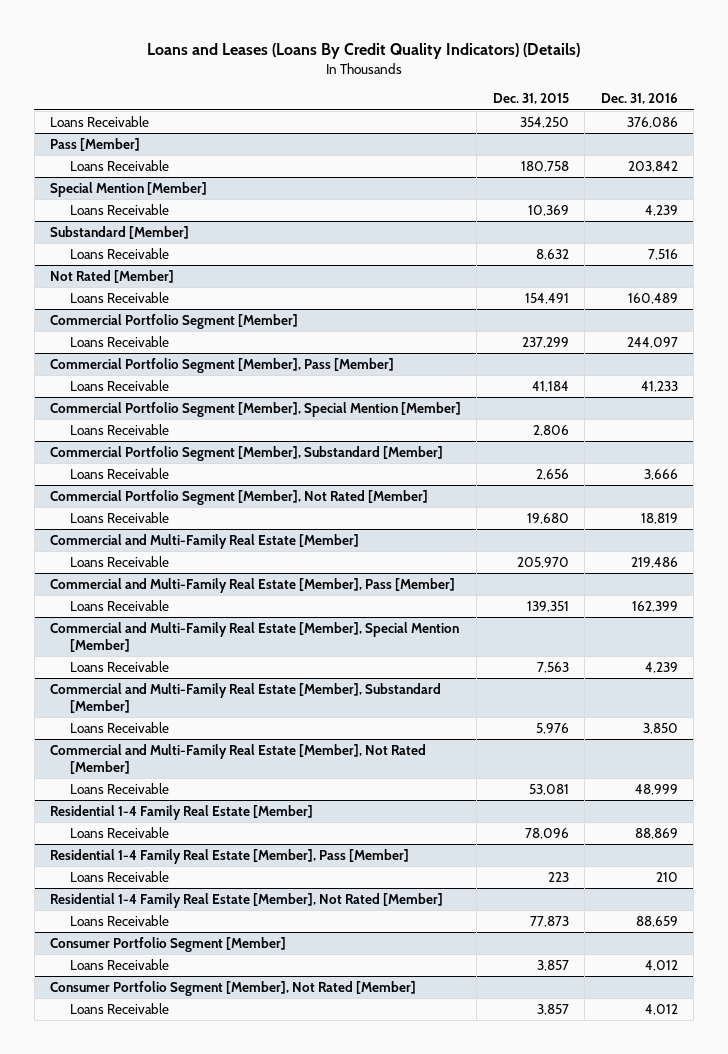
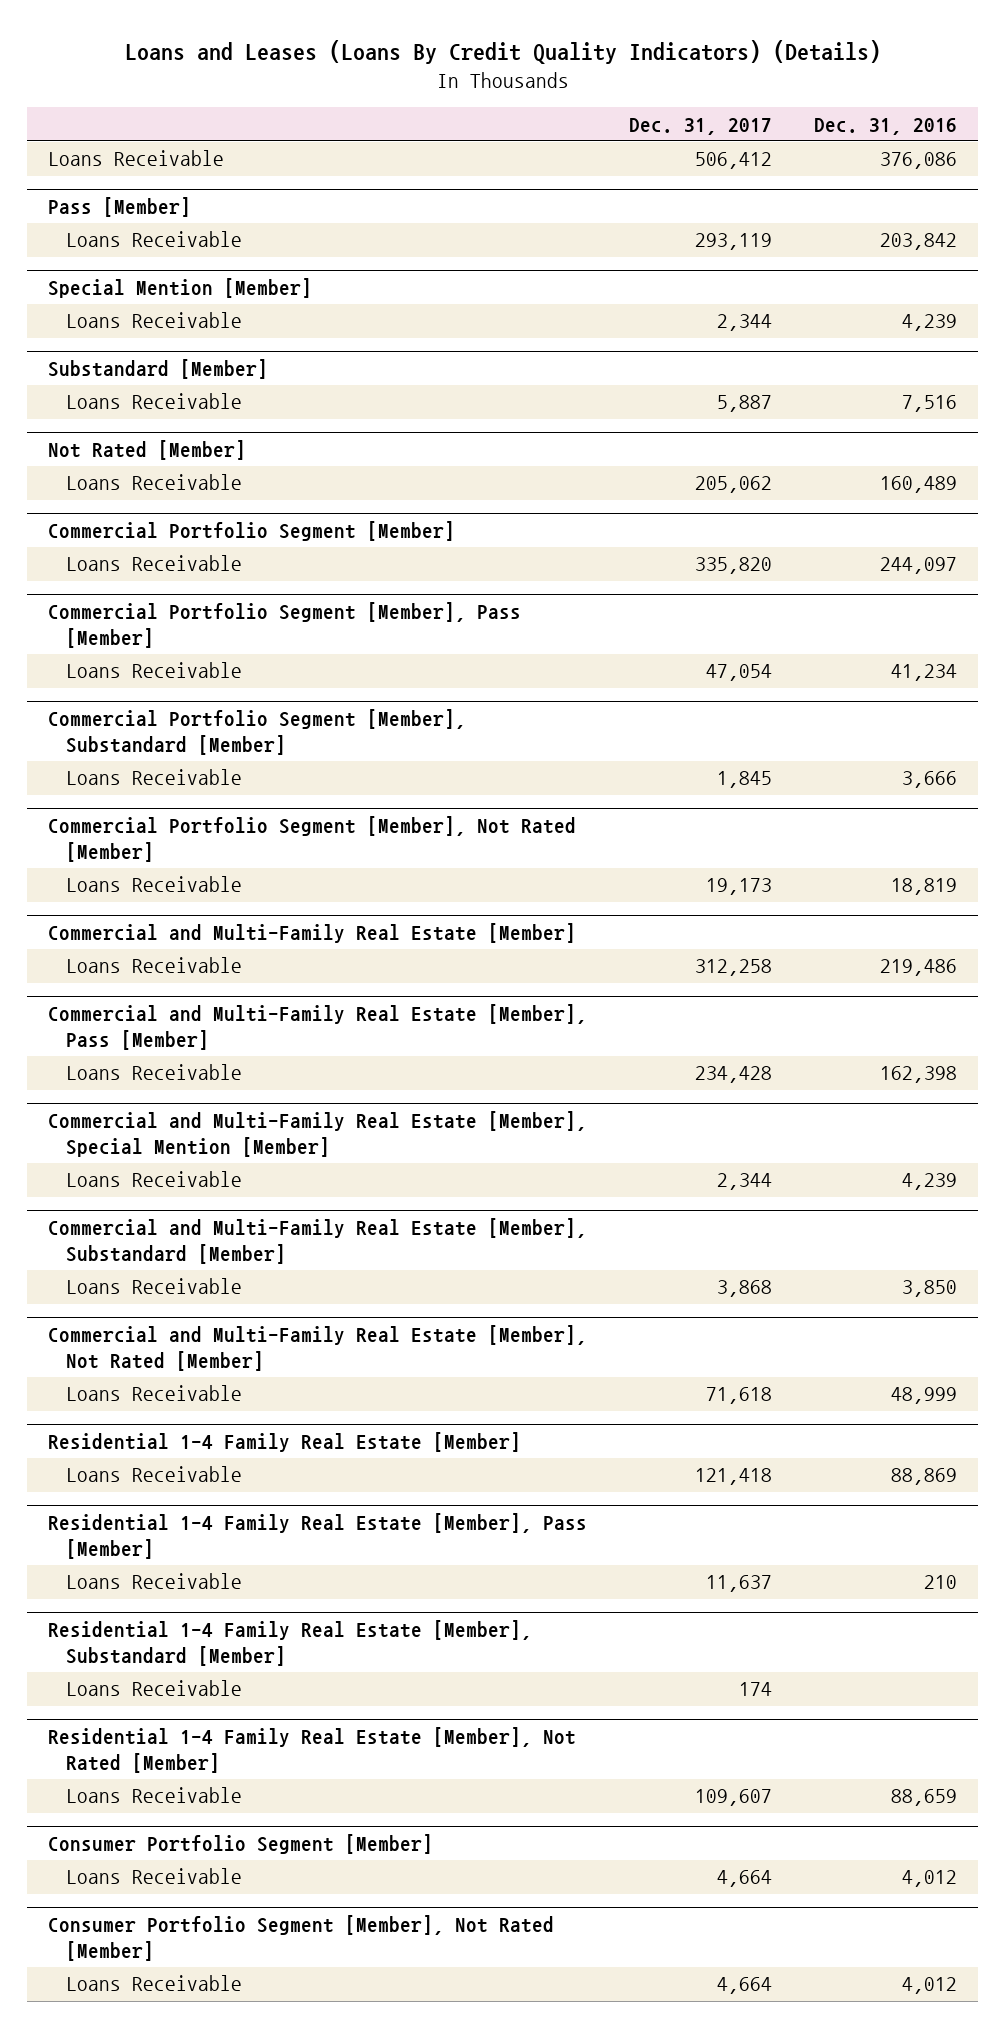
- | Dec. 31, 2015 | Dec. 31, 2016
+ | Dec. 31, 2017 | Dec. 31, 2016
@ Commercial Portfolio Segment [Member], Pass [Member]
- Loans Receivable | 41,184 | 41,233
- Commercial Portfolio Segment [Member], Special Mention [Member]
- Loans Receivable | 2,806 |
@ Commercial Portfolio Segment [Member], Pass [Member]
+ Loans Receivable | 47,054 | 41,234
@ Commercial and Multi-Family Real Estate [Member], Pass [Member]
- Loans Receivable | 139,351 | 162,399
+ Loans Receivable | 234,428 | 162,398
+ Residential 1-4 Family Real Estate [Member], Substandard [Member]
+ Loans Receivable | 174 |

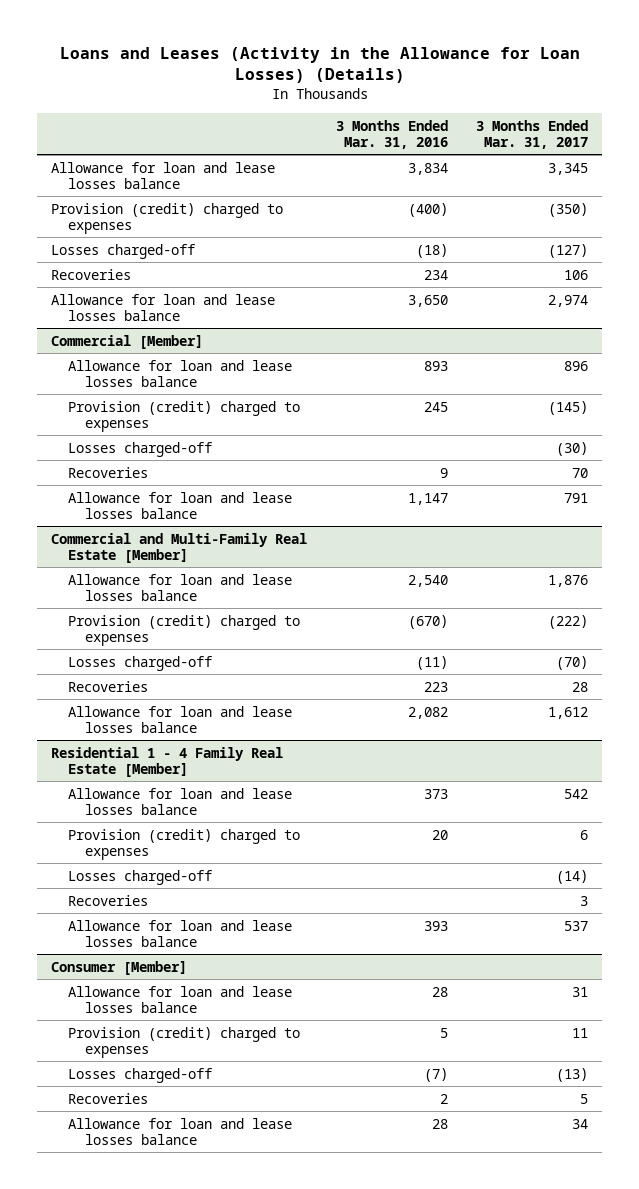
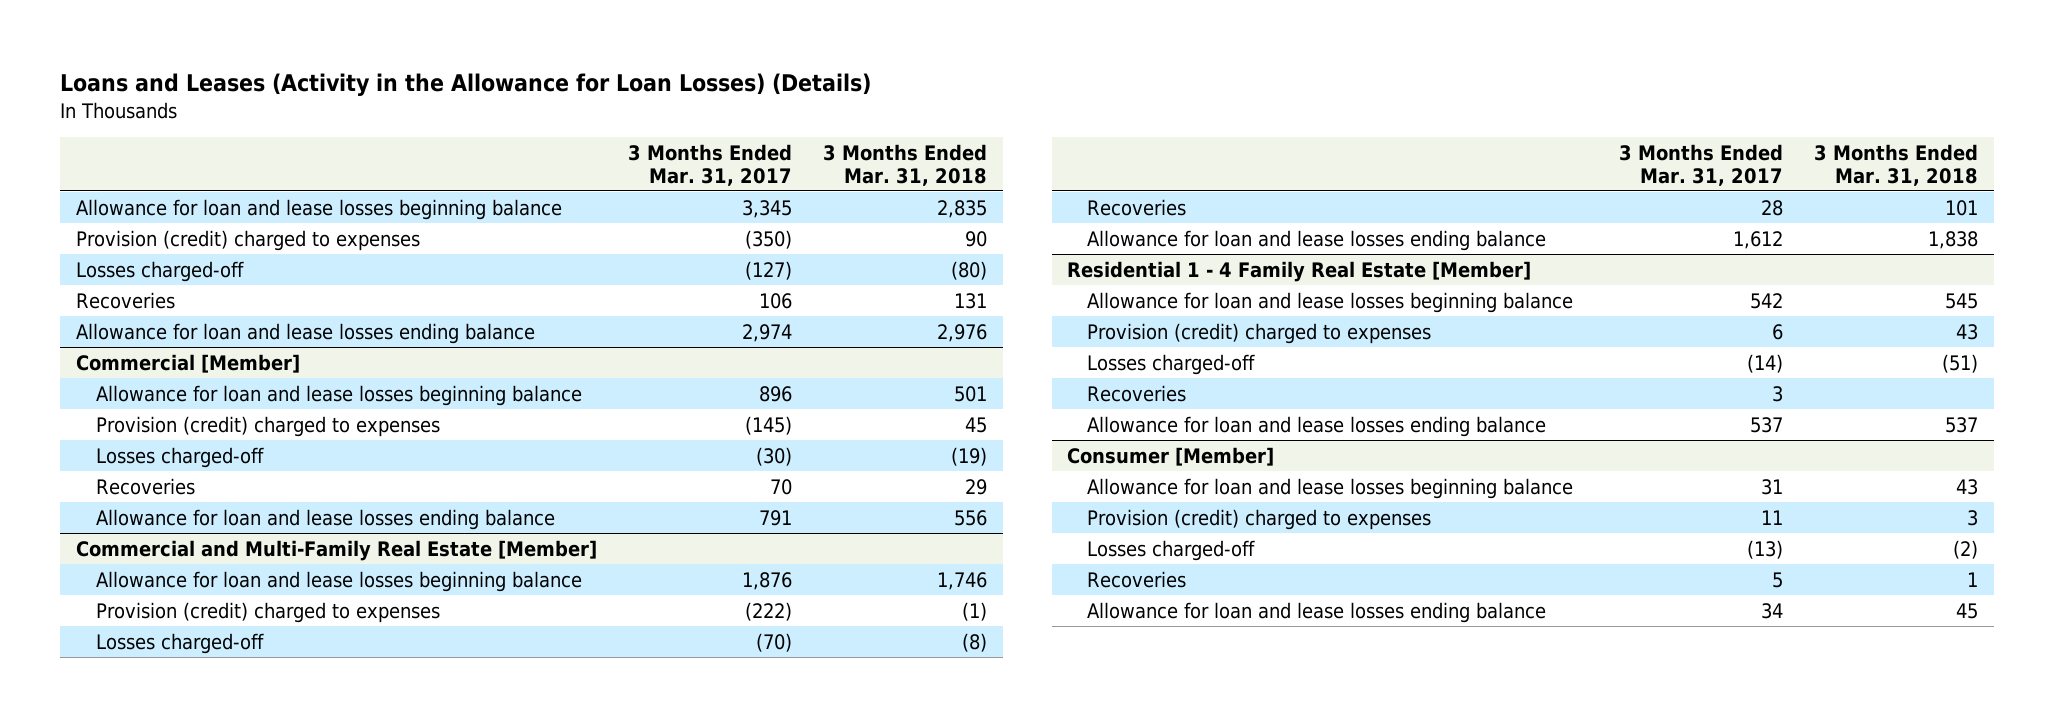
- | 3 Months Ended Mar. 31, 2016 | 3 Months Ended Mar. 31, 2017
+ | 3 Months Ended Mar. 31, 2017 | 3 Months Ended Mar. 31, 2018
- Allowance for loan and lease losses balance | 3,834 | 3,345
+ Allowance for loan and lease losses beginning balance | 3,345 | 2,835
- Allowance for loan and lease losses balance | 3,650 | 2,974
+ Allowance for loan and lease losses ending balance | 2,974 | 2,976
@ Commercial [Member]
- Allowance for loan and lease losses balance | 893 | 896
+ Allowance for loan and lease losses beginning balance | 896 | 501
- Allowance for loan and lease losses balance | 1,147 | 791
+ Allowance for loan and lease losses ending balance | 791 | 556
@ Commercial and Multi-Family Real Estate [Member]
- Allowance for loan and lease losses balance | 2,540 | 1,876
+ Allowance for loan and lease losses beginning balance | 1,876 | 1,746
- Allowance for loan and lease losses balance | 2,082 | 1,612
+ Allowance for loan and lease losses ending balance | 1,612 | 1,838
@ Residential 1 - 4 Family Real Estate [Member]
- Allowance for loan and lease losses balance | 373 | 542
+ Allowance for loan and lease losses beginning balance | 542 | 545
- Allowance for loan and lease losses balance | 393 | 537
+ Allowance for loan and lease losses ending balance | 537 | 537
@ Consumer [Member]
- Allowance for loan and lease losses balance | 28 | 31
+ Allowance for loan and lease losses beginning balance | 31 | 43
- Allowance for loan and lease losses balance | 28 | 34
+ Allowance for loan and lease losses ending balance | 34 | 45

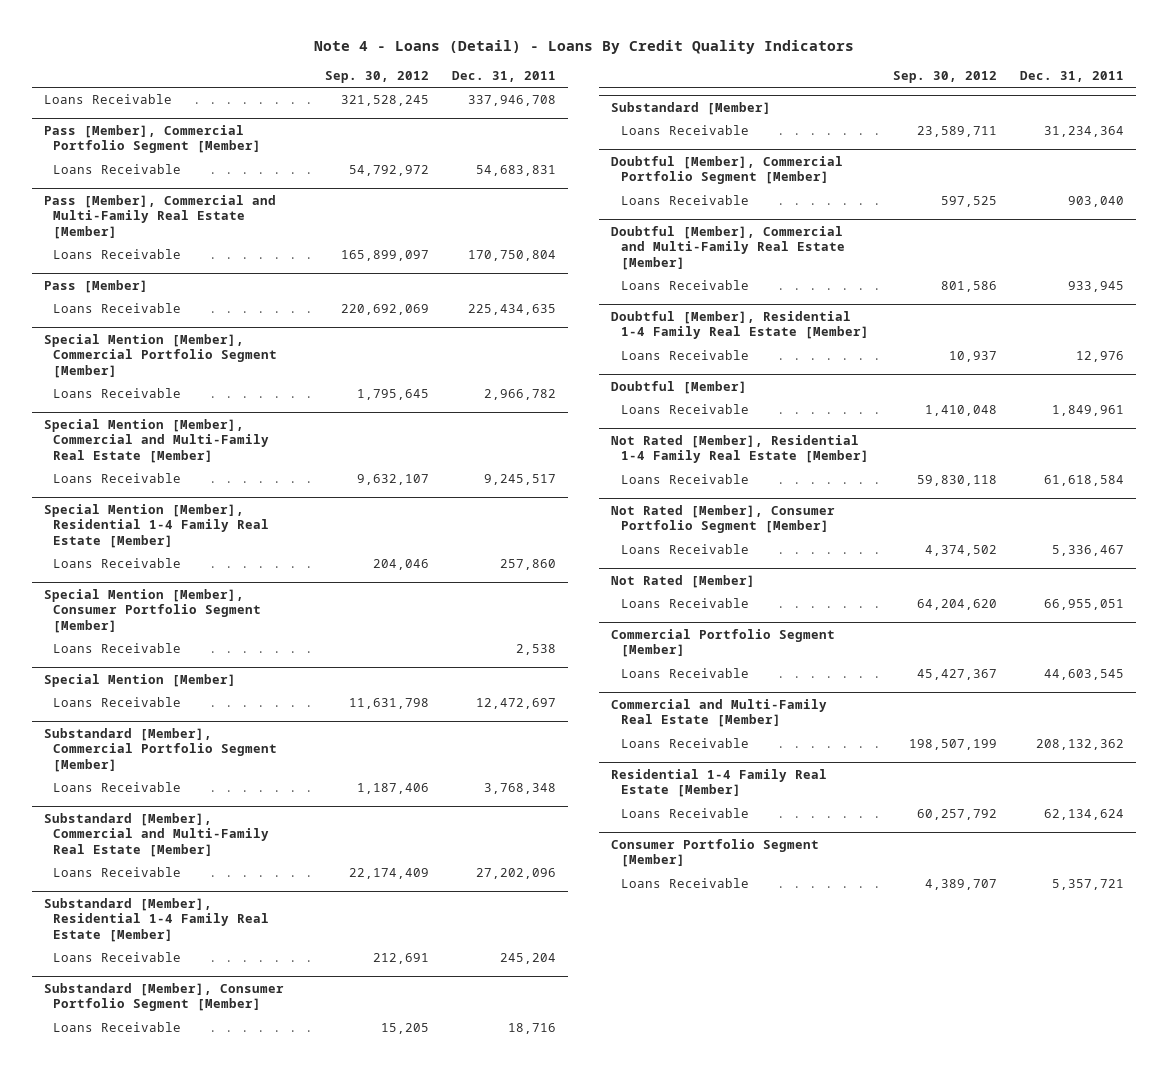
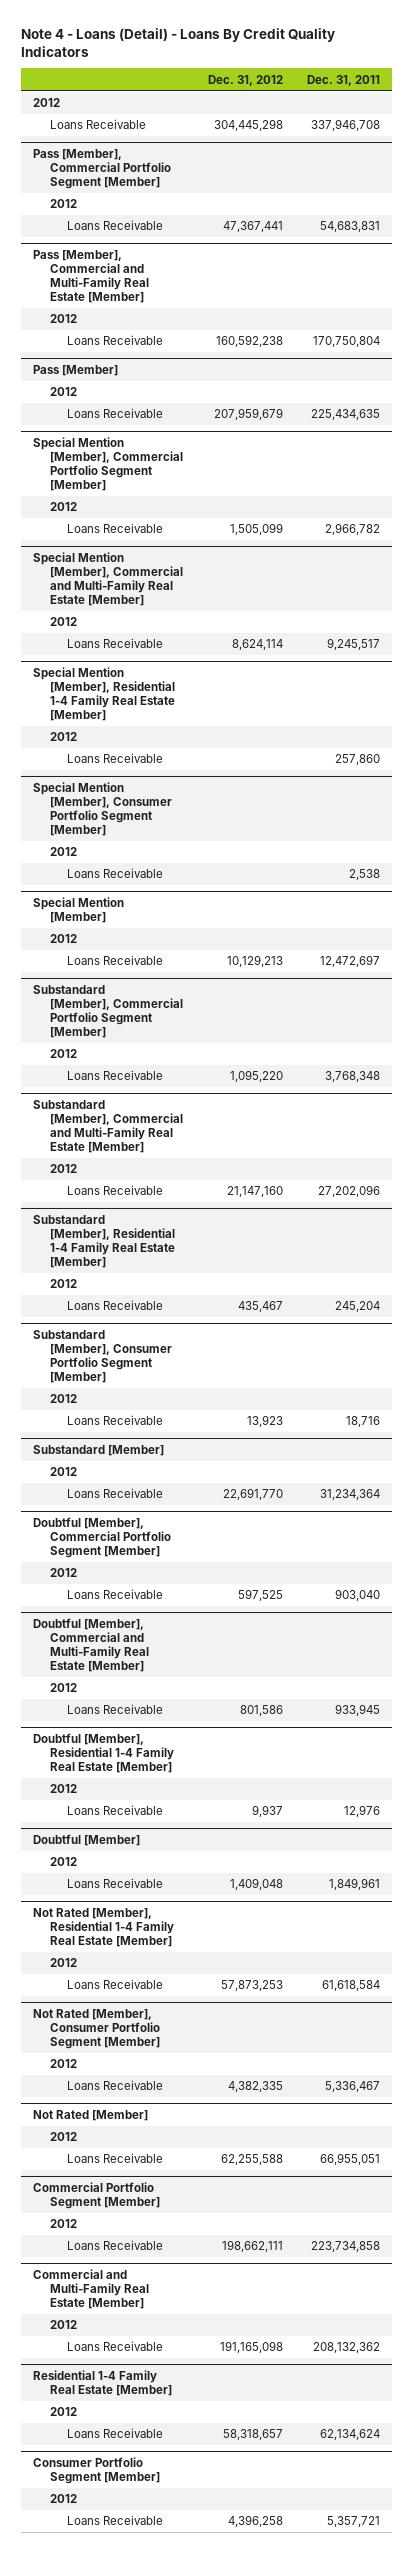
- | Sep. 30, 2012 | Dec. 31, 2011
+ | Dec. 31, 2012 | Dec. 31, 2011
+ 2012
@ Pass [Member], Commercial Portfolio Segment [Member]
+ 2012
@ Pass [Member], Commercial and Multi-Family Real Estate [Member]
+ 2012
@ Pass [Member]
+ 2012
@ Special Mention [Member], Commercial Portfolio Segment [Member]
+ 2012
@ Special Mention [Member], Commercial and Multi-Family Real Estate [Member]
+ 2012
@ Special Mention [Member], Residential 1-4 Family Real Estate [Member]
+ 2012
@ Special Mention [Member], Consumer Portfolio Segment [Member]
+ 2012
@ Special Mention [Member]
+ 2012
@ Substandard [Member], Commercial Portfolio Segment [Member]
+ 2012
@ Substandard [Member], Commercial and Multi-Family Real Estate [Member]
+ 2012
@ Substandard [Member], Residential 1-4 Family Real Estate [Member]
+ 2012
@ Substandard [Member], Consumer Portfolio Segment [Member]
+ 2012
@ Substandard [Member]
+ 2012
@ Doubtful [Member], Commercial Portfolio Segment [Member]
+ 2012
@ Doubtful [Member], Commercial and Multi-Family Real Estate [Member]
+ 2012
@ Doubtful [Member], Residential 1-4 Family Real Estate [Member]
+ 2012
@ Doubtful [Member]
+ 2012
@ Not Rated [Member], Residential 1-4 Family Real Estate [Member]
+ 2012
@ Not Rated [Member], Consumer Portfolio Segment [Member]
+ 2012
@ Not Rated [Member]
+ 2012
@ Commercial Portfolio Segment [Member]
- Loans Receivable | 45,427,367 | 44,603,545
+ 2012
+ Loans Receivable | 198,662,111 | 223,734,858
@ Commercial and Multi-Family Real Estate [Member]
+ 2012
@ Residential 1-4 Family Real Estate [Member]
+ 2012
@ Consumer Portfolio Segment [Member]
+ 2012

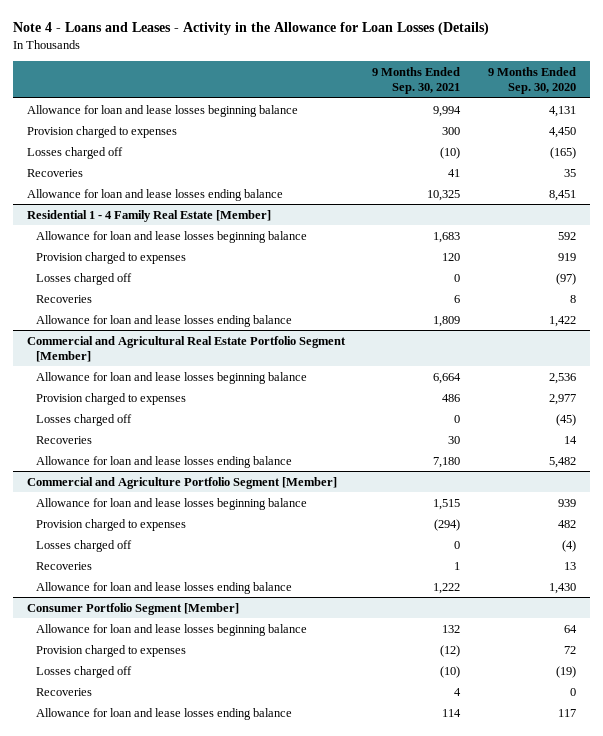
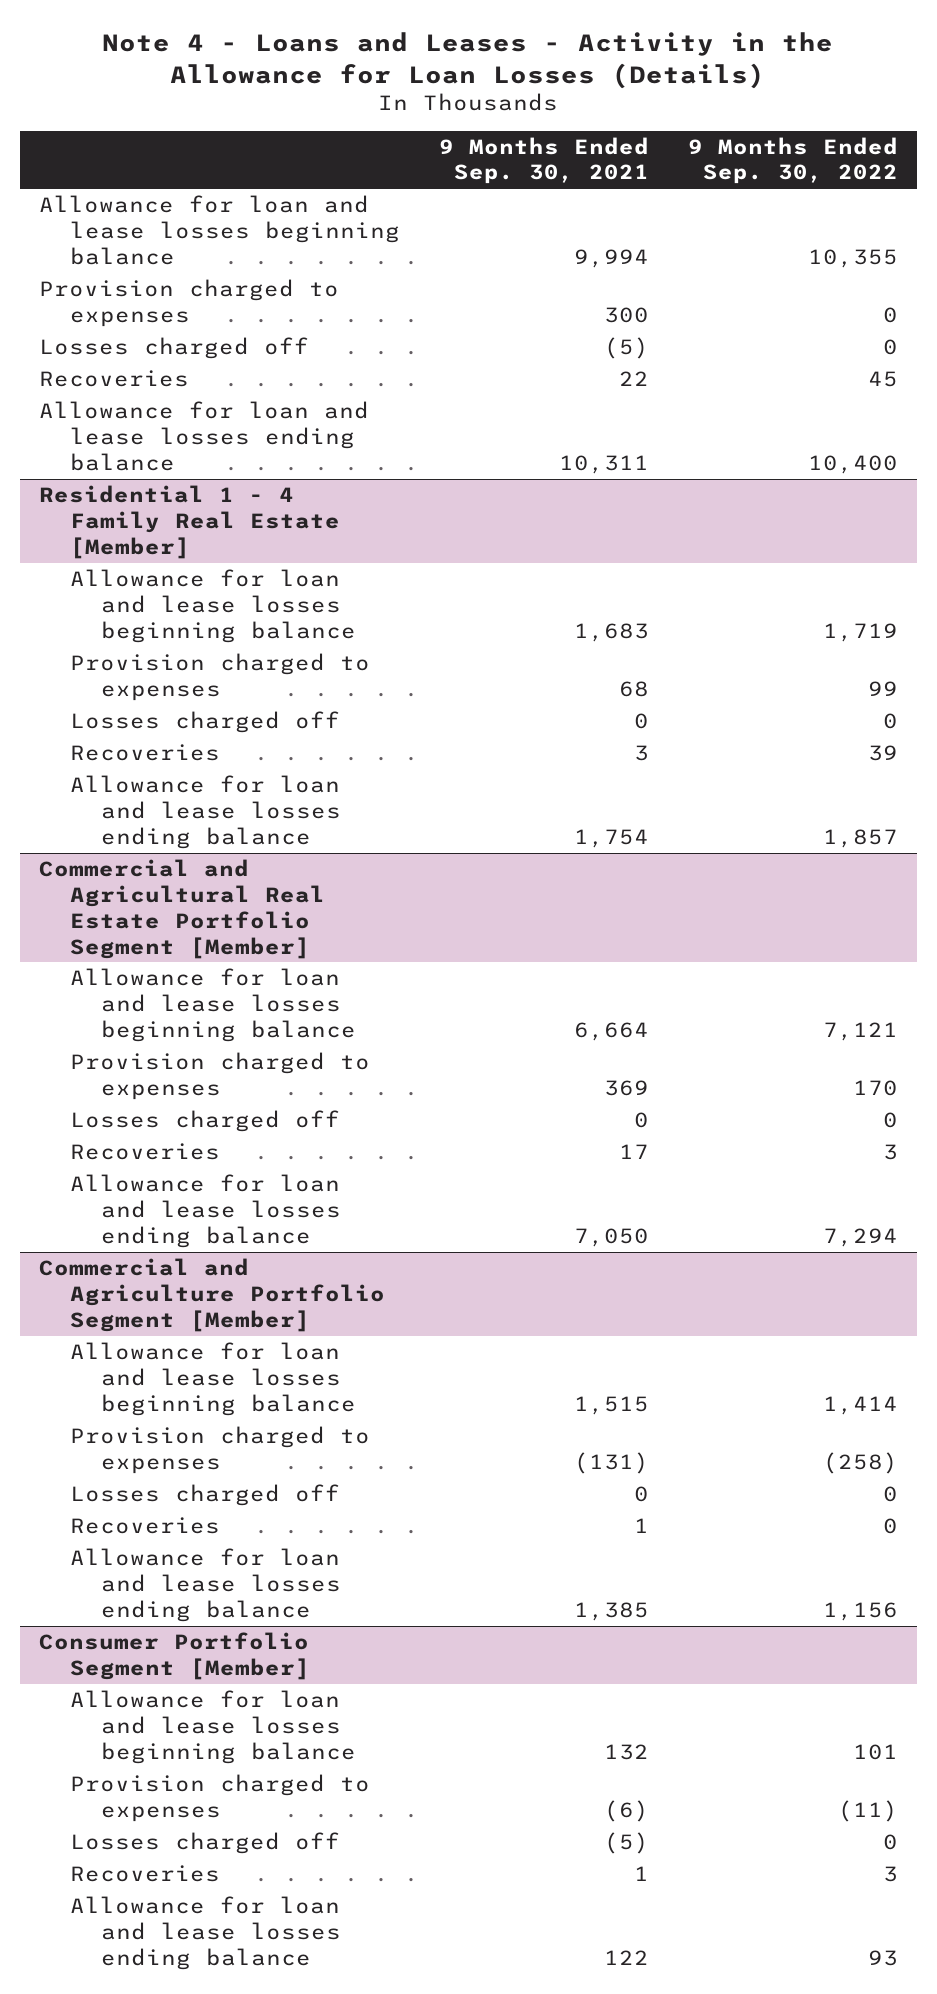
- | 9 Months Ended Sep. 30, 2021 | 9 Months Ended Sep. 30, 2020
+ | 9 Months Ended Sep. 30, 2021 | 9 Months Ended Sep. 30, 2022
- Losses charged off | (10) | (165)
- Recoveries | 41 | 35
- Allowance for loan and lease losses ending balance | 10,325 | 8,451
+ Losses charged off | (5) | 0
+ Recoveries | 22 | 45
+ Allowance for loan and lease losses ending balance | 10,311 | 10,400
@ Residential 1 - 4 Family Real Estate [Member]
- Provision charged to expenses | 120 | 919
+ Provision charged to expenses | 68 | 99
- Recoveries | 6 | 8
- Allowance for loan and lease losses ending balance | 1,809 | 1,422
+ Recoveries | 3 | 39
+ Allowance for loan and lease losses ending balance | 1,754 | 1,857
@ Commercial and Agricultural Real Estate Portfolio Segment [Member]
- Provision charged to expenses | 486 | 2,977
+ Provision charged to expenses | 369 | 170
- Recoveries | 30 | 14
- Allowance for loan and lease losses ending balance | 7,180 | 5,482
+ Recoveries | 17 | 3
+ Allowance for loan and lease losses ending balance | 7,050 | 7,294
@ Commercial and Agriculture Portfolio Segment [Member]
- Provision charged to expenses | (294) | 482
+ Provision charged to expenses | (131) | (258)
- Allowance for loan and lease losses ending balance | 1,222 | 1,430
+ Allowance for loan and lease losses ending balance | 1,385 | 1,156
@ Consumer Portfolio Segment [Member]
- Provision charged to expenses | (12) | 72
- Losses charged off | (10) | (19)
- Recoveries | 4 | 0
- Allowance for loan and lease losses ending balance | 114 | 117
+ Provision charged to expenses | (6) | (11)
+ Losses charged off | (5) | 0
+ Recoveries | 1 | 3
+ Allowance for loan and lease losses ending balance | 122 | 93

